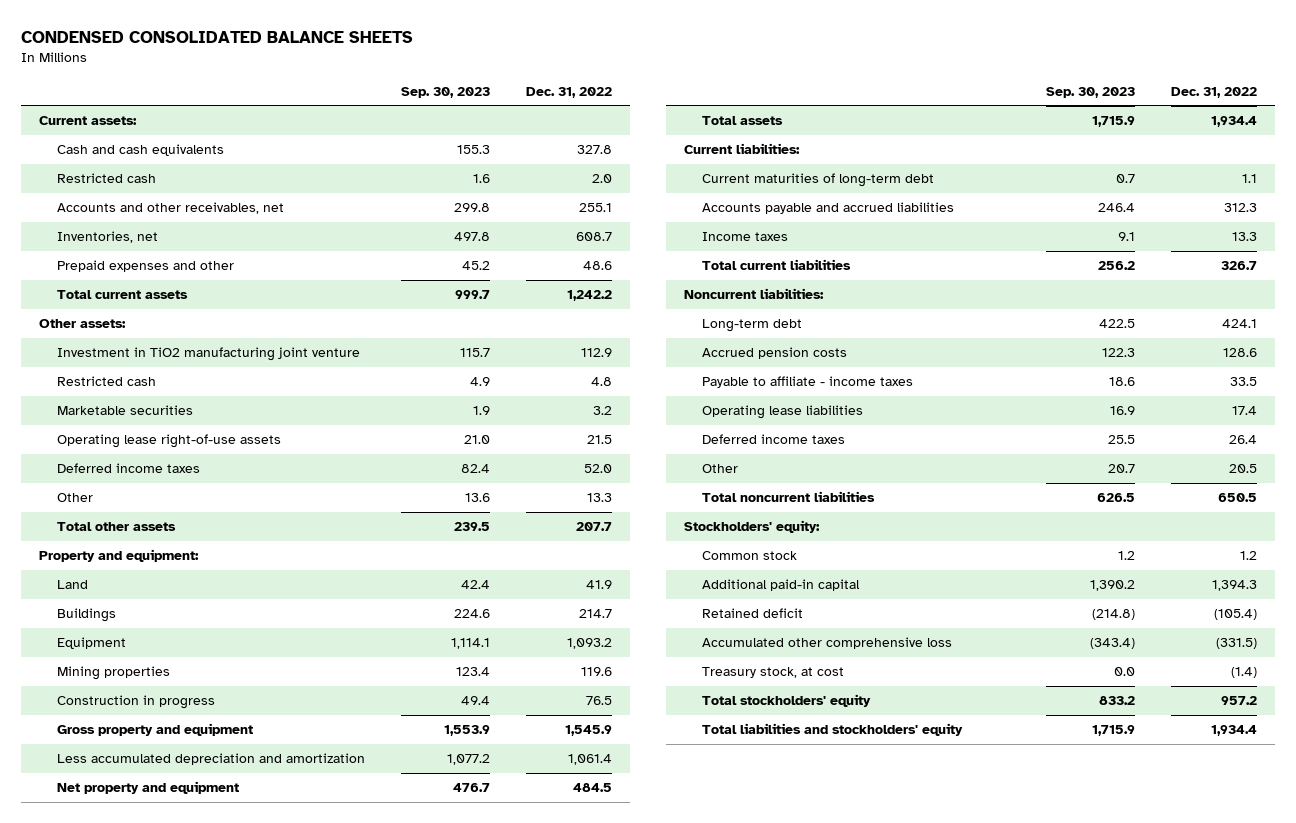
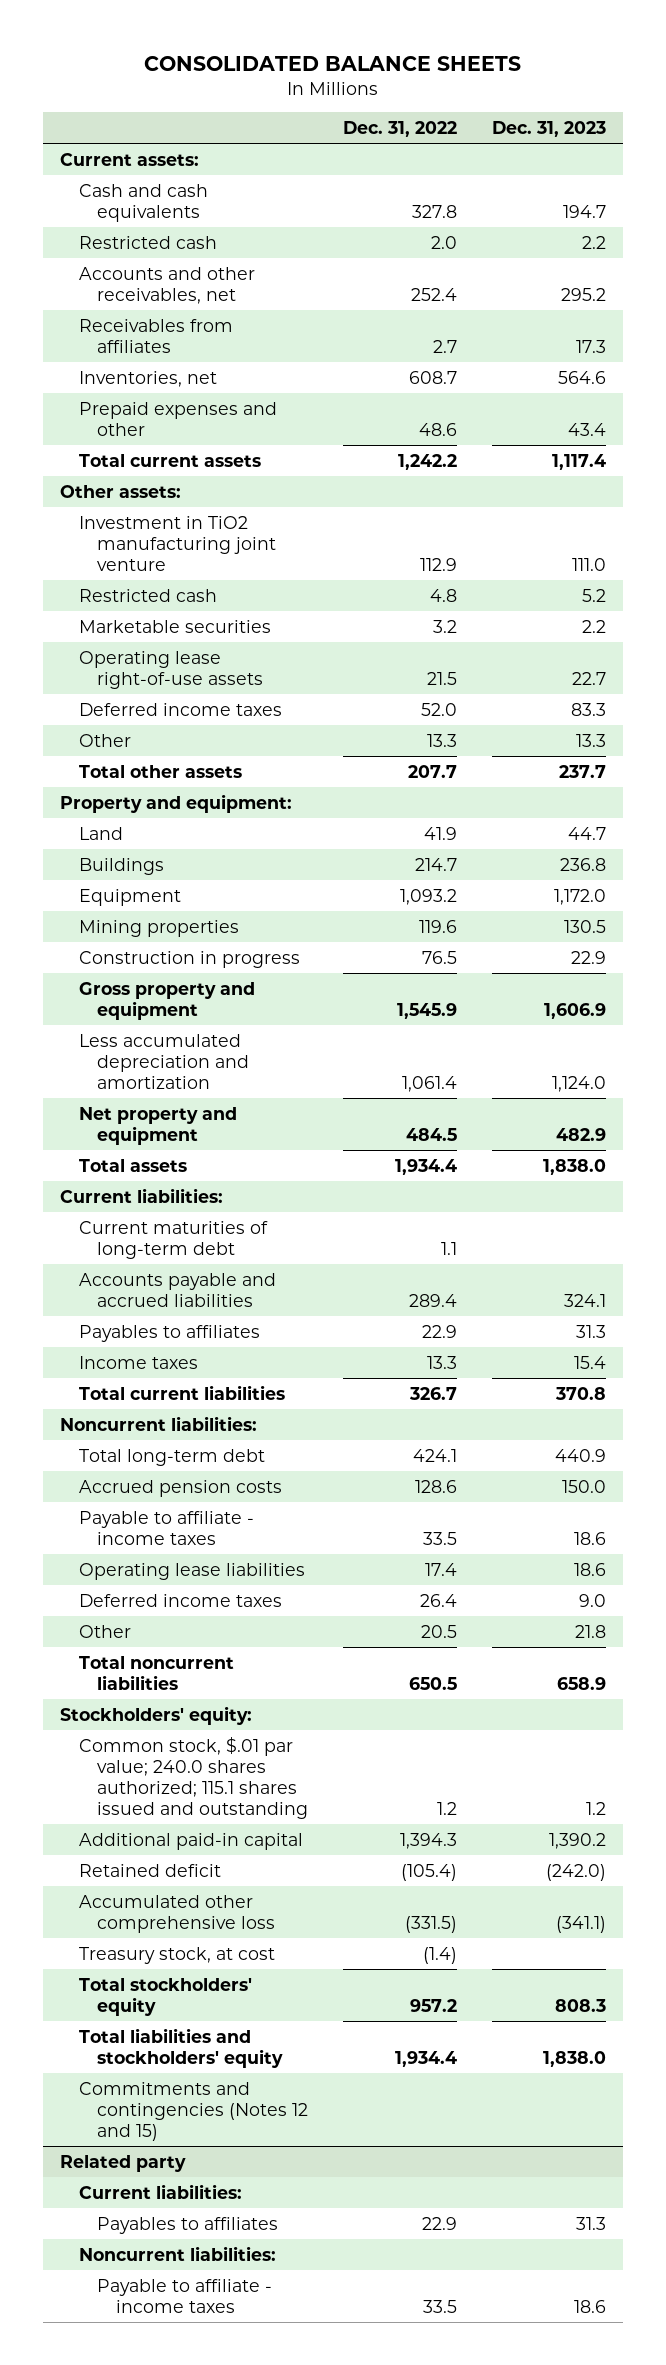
- CONDENSED CONSOLIDATED BALANCE SHEETS
+ CONSOLIDATED BALANCE SHEETS
- | Sep. 30, 2023 | Dec. 31, 2022
+ | Dec. 31, 2022 | Dec. 31, 2023
- Accounts and other receivables, net | 299.8 | 255.1
+ Accounts and other receivables, net | 252.4 | 295.2
+ Receivables from affiliates | 2.7 | 17.3
- Accounts payable and accrued liabilities | 246.4 | 312.3
+ Accounts payable and accrued liabilities | 289.4 | 324.1
+ Payables to affiliates | 22.9 | 31.3
- Long-term debt | 422.5 | 424.1
+ Total long-term debt | 424.1 | 440.9
- Common stock | 1.2 | 1.2
+ Common stock, $.01 par value; 240.0 shares authorized; 115.1 shares issued and outstanding | 1.2 | 1.2
+ Commitments and contingencies (Notes 12 and 15)
+ Related party
+ Current liabilities:
+ Payables to affiliates | 22.9 | 31.3
+ Noncurrent liabilities:
+ Payable to affiliate - income taxes | 33.5 | 18.6

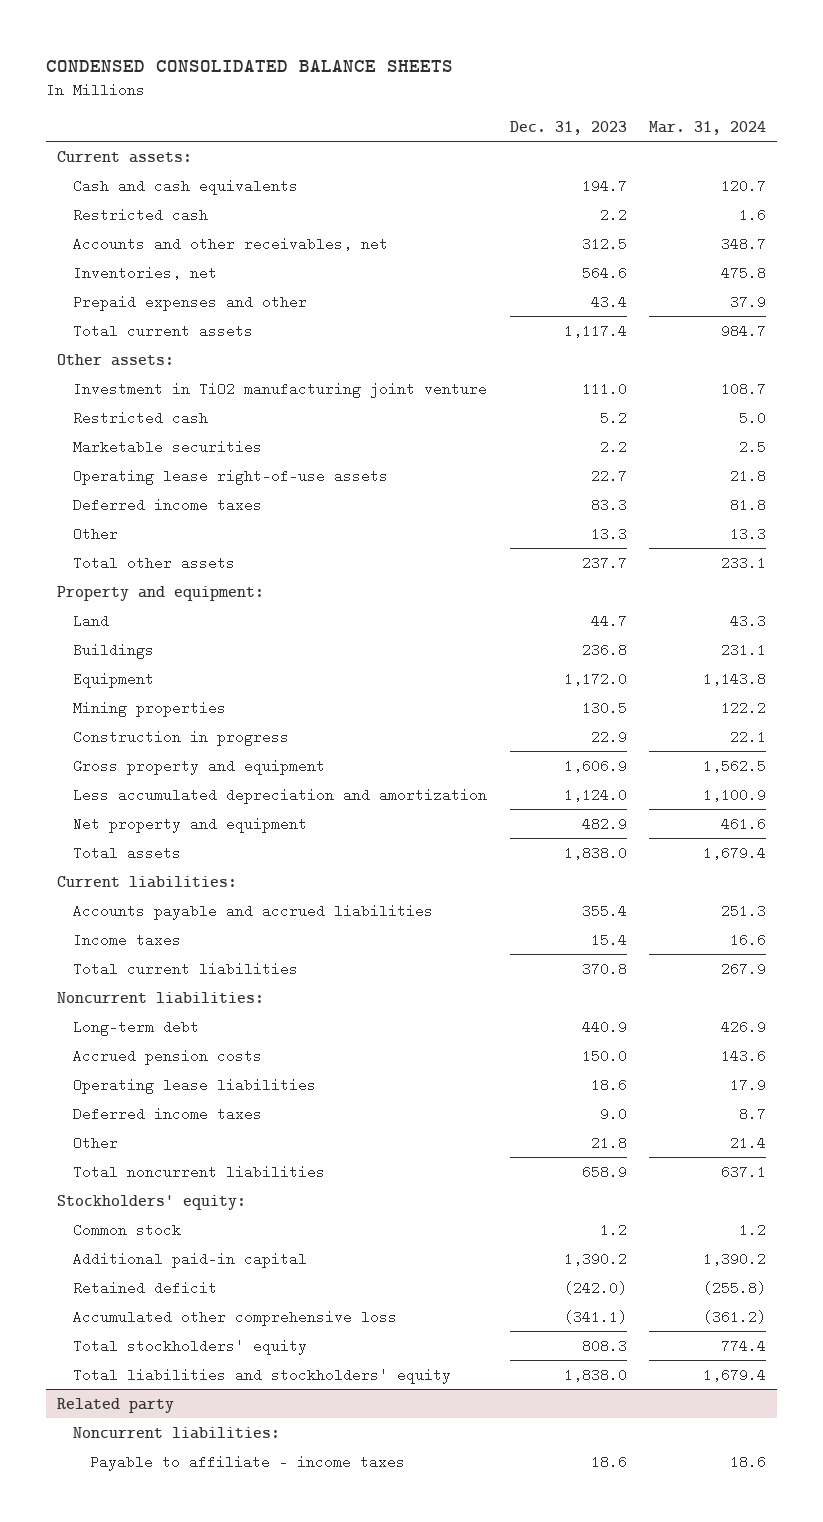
- CONSOLIDATED BALANCE SHEETS
+ CONDENSED CONSOLIDATED BALANCE SHEETS
- | Dec. 31, 2022 | Dec. 31, 2023
+ | Dec. 31, 2023 | Mar. 31, 2024
- Accounts and other receivables, net | 252.4 | 295.2
- Receivables from affiliates | 2.7 | 17.3
+ Accounts and other receivables, net | 312.5 | 348.7
- Current maturities of long-term debt | 1.1 |
- Accounts payable and accrued liabilities | 289.4 | 324.1
- Payables to affiliates | 22.9 | 31.3
+ Accounts payable and accrued liabilities | 355.4 | 251.3
- Total long-term debt | 424.1 | 440.9
+ Long-term debt | 440.9 | 426.9
- Payable to affiliate - income taxes | 33.5 | 18.6
- Common stock, $.01 par value; 240.0 shares authorized; 115.1 shares issued and outstanding | 1.2 | 1.2
+ Common stock | 1.2 | 1.2
- Treasury stock, at cost | (1.4) |
- Commitments and contingencies (Notes 12 and 15)
@ Related party
- Current liabilities:
- Payables to affiliates | 22.9 | 31.3

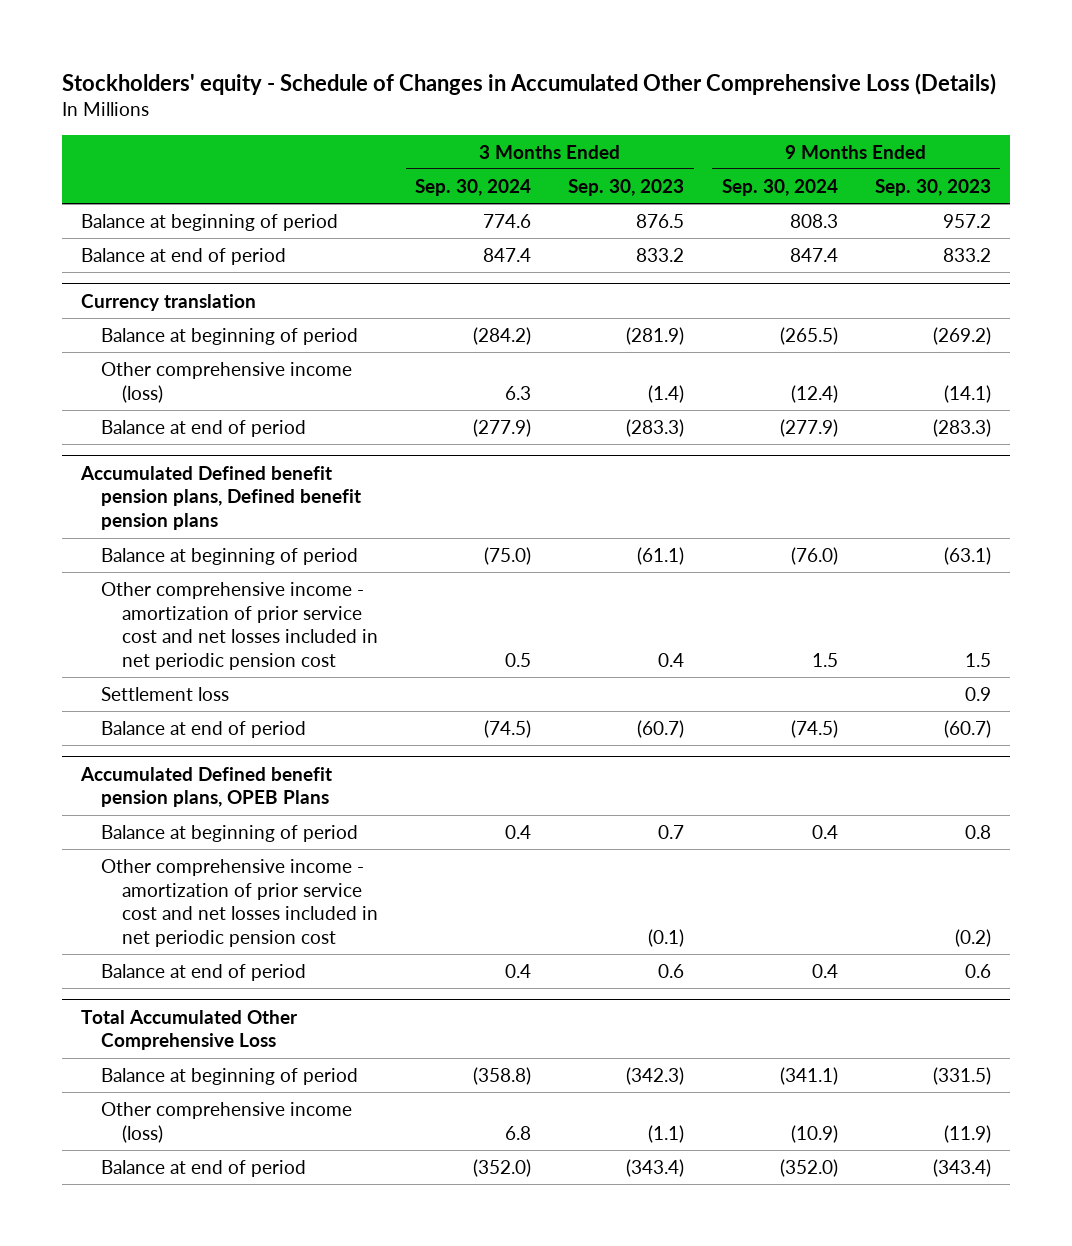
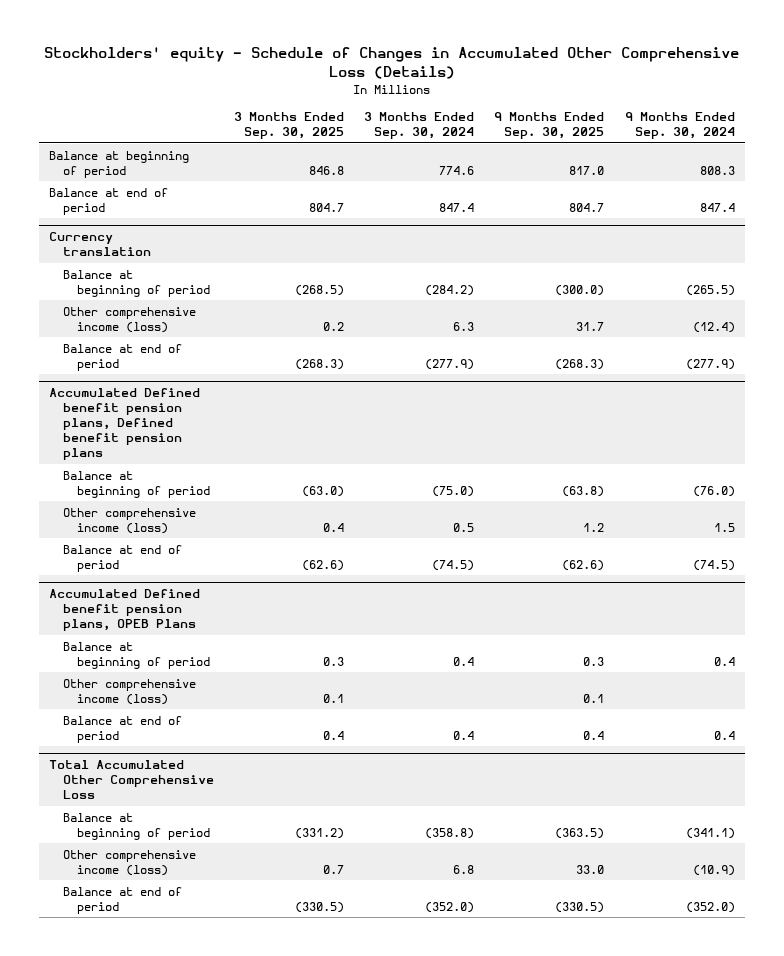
- | 3 Months Ended Sep. 30, 2024 | 3 Months Ended Sep. 30, 2023 | 9 Months Ended Sep. 30, 2024 | 9 Months Ended Sep. 30, 2023
+ | 3 Months Ended Sep. 30, 2025 | 3 Months Ended Sep. 30, 2024 | 9 Months Ended Sep. 30, 2025 | 9 Months Ended Sep. 30, 2024
@ Accumulated Defined benefit pension plans, Defined benefit pension plans
- Other comprehensive income - amortization of prior service cost and net losses included in net periodic pension cost | 0.5 | 0.4 | 1.5 | 1.5
- Settlement loss | | | | 0.9
+ Other comprehensive income (loss) | 0.4 | 0.5 | 1.2 | 1.5
@ Accumulated Defined benefit pension plans, OPEB Plans
- Other comprehensive income - amortization of prior service cost and net losses included in net periodic pension cost | | (0.1) | | (0.2)
+ Other comprehensive income (loss) | 0.1 | | 0.1 |

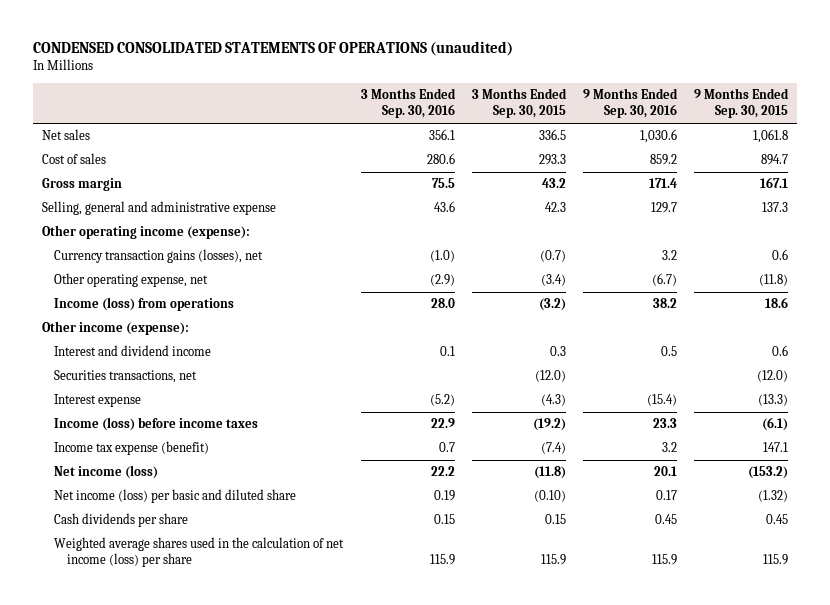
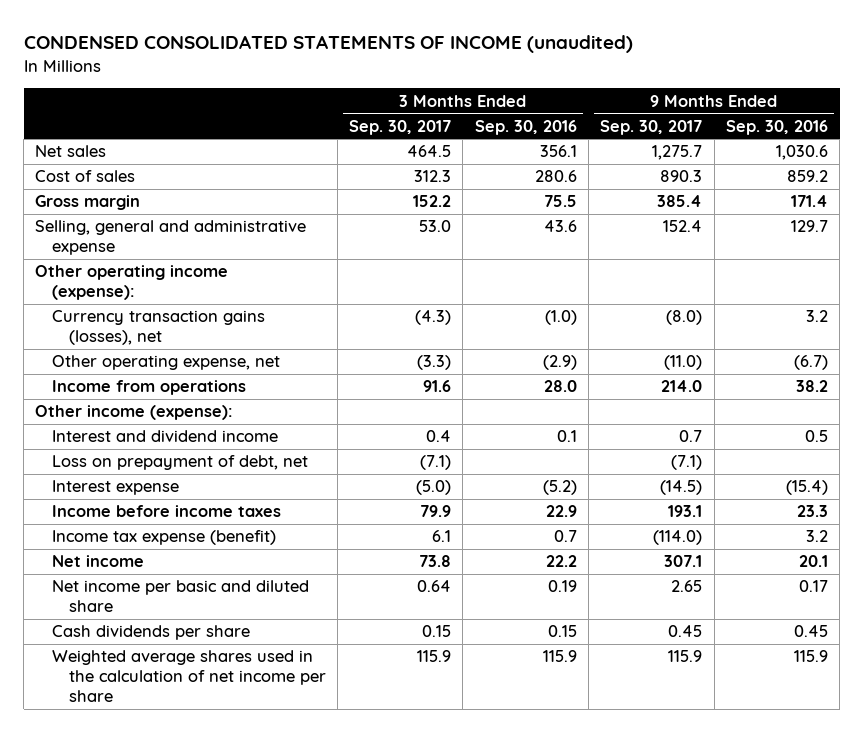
- CONDENSED CONSOLIDATED STATEMENTS OF OPERATIONS (unaudited)
+ CONDENSED CONSOLIDATED STATEMENTS OF INCOME (unaudited)
- | 3 Months Ended Sep. 30, 2016 | 3 Months Ended Sep. 30, 2015 | 9 Months Ended Sep. 30, 2016 | 9 Months Ended Sep. 30, 2015
+ | 3 Months Ended Sep. 30, 2017 | 3 Months Ended Sep. 30, 2016 | 9 Months Ended Sep. 30, 2017 | 9 Months Ended Sep. 30, 2016
- Income (loss) from operations | 28.0 | (3.2) | 38.2 | 18.6
+ Income from operations | 91.6 | 28.0 | 214.0 | 38.2
- Securities transactions, net | | (12.0) | | (12.0)
+ Loss on prepayment of debt, net | (7.1) | | (7.1) |
- Income (loss) before income taxes | 22.9 | (19.2) | 23.3 | (6.1)
+ Income before income taxes | 79.9 | 22.9 | 193.1 | 23.3
- Net income (loss) | 22.2 | (11.8) | 20.1 | (153.2)
- Net income (loss) per basic and diluted share | 0.19 | (0.10) | 0.17 | (1.32)
+ Net income | 73.8 | 22.2 | 307.1 | 20.1
+ Net income per basic and diluted share | 0.64 | 0.19 | 2.65 | 0.17
- Weighted average shares used in the calculation of net income (loss) per share | 115.9 | 115.9 | 115.9 | 115.9
+ Weighted average shares used in the calculation of net income per share | 115.9 | 115.9 | 115.9 | 115.9

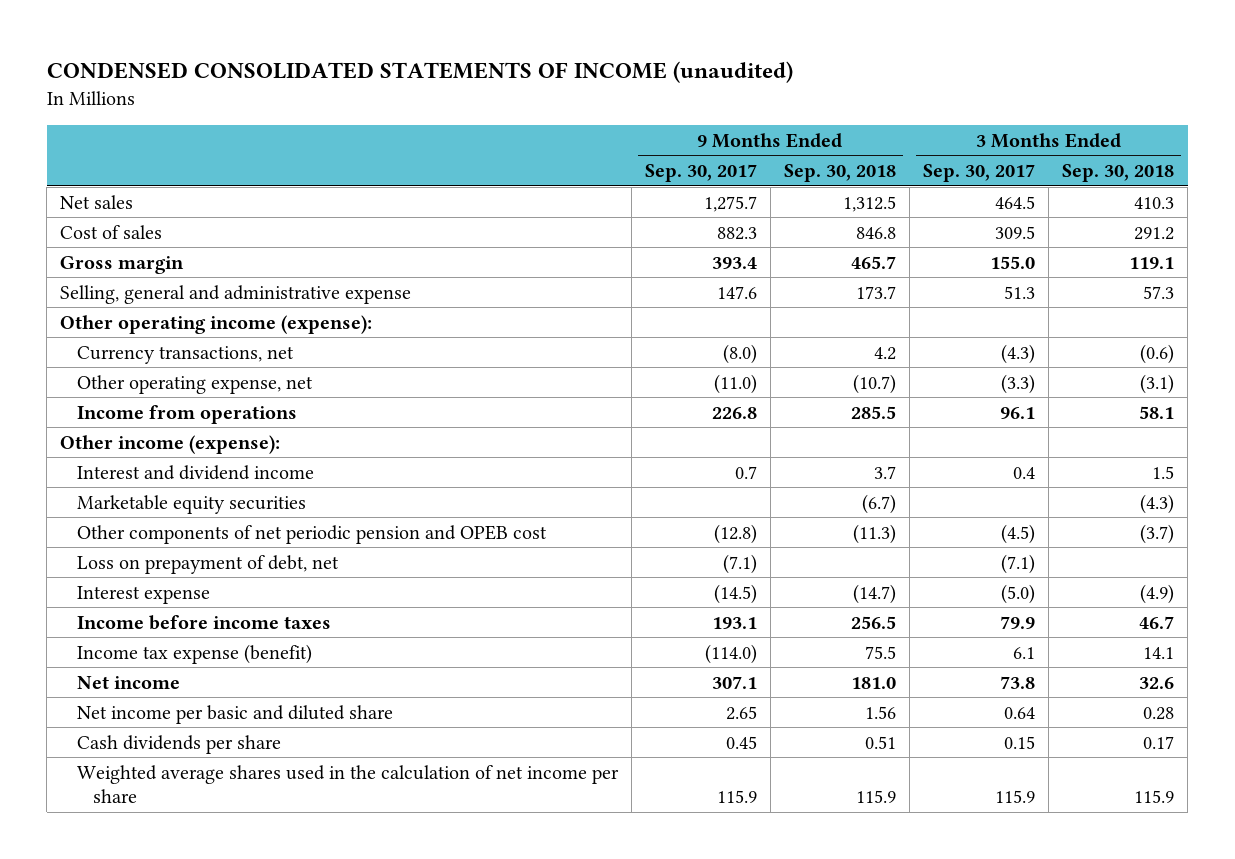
- | 3 Months Ended Sep. 30, 2017 | 3 Months Ended Sep. 30, 2016 | 9 Months Ended Sep. 30, 2017 | 9 Months Ended Sep. 30, 2016
+ | 9 Months Ended Sep. 30, 2017 | 9 Months Ended Sep. 30, 2018 | 3 Months Ended Sep. 30, 2017 | 3 Months Ended Sep. 30, 2018
- Cost of sales | 312.3 | 280.6 | 890.3 | 859.2
- Gross margin | 152.2 | 75.5 | 385.4 | 171.4
- Selling, general and administrative expense | 53.0 | 43.6 | 152.4 | 129.7
+ Cost of sales | 882.3 | 846.8 | 309.5 | 291.2
+ Gross margin | 393.4 | 465.7 | 155.0 | 119.1
+ Selling, general and administrative expense | 147.6 | 173.7 | 51.3 | 57.3
- Currency transaction gains (losses), net | (4.3) | (1.0) | (8.0) | 3.2
+ Currency transactions, net | (8.0) | 4.2 | (4.3) | (0.6)
- Income from operations | 91.6 | 28.0 | 214.0 | 38.2
+ Income from operations | 226.8 | 285.5 | 96.1 | 58.1
+ Marketable equity securities | | (6.7) | | (4.3)
+ Other components of net periodic pension and OPEB cost | (12.8) | (11.3) | (4.5) | (3.7)

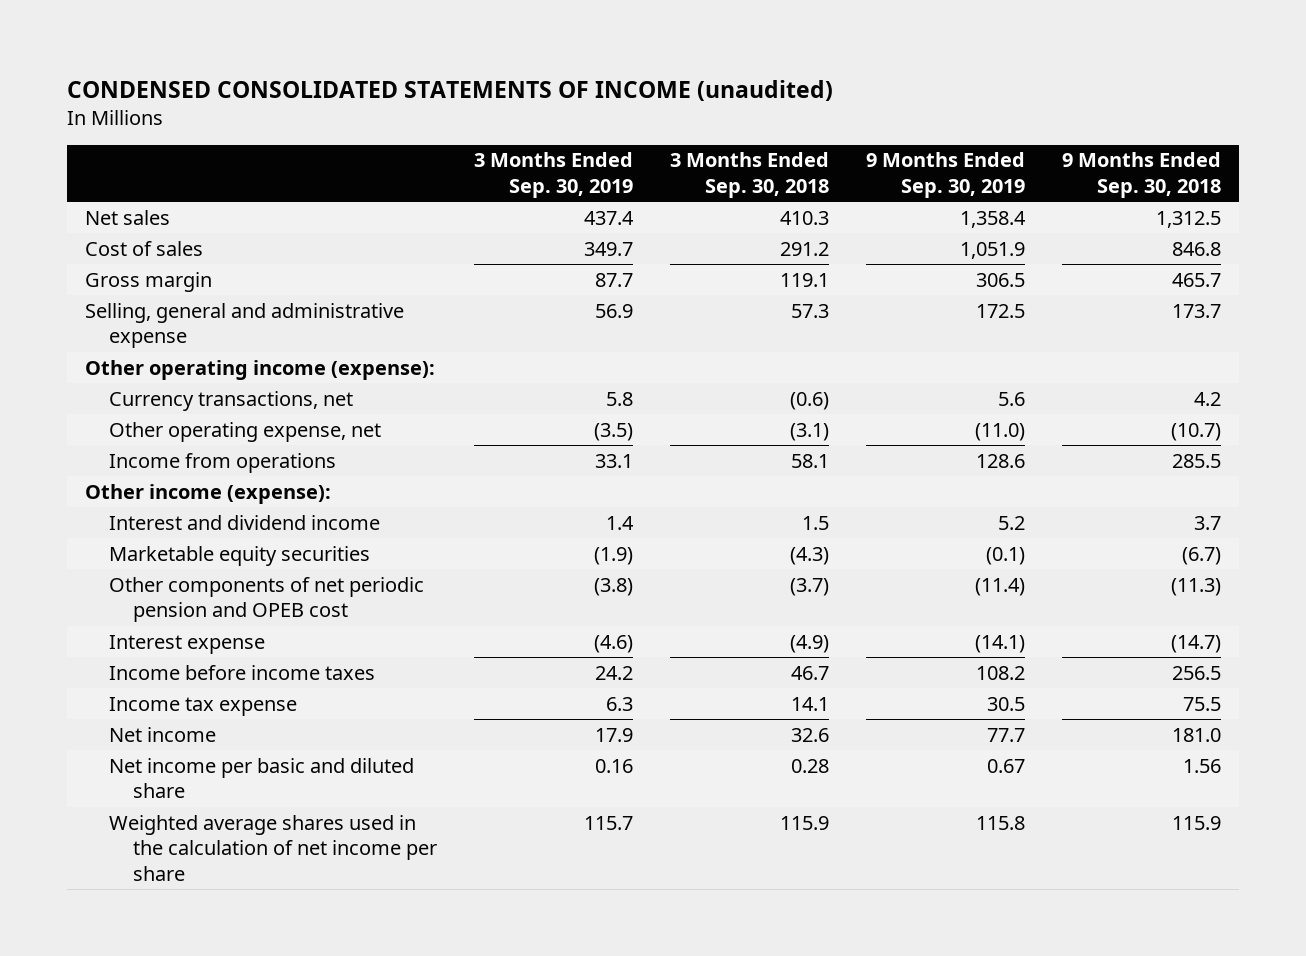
- | 9 Months Ended Sep. 30, 2017 | 9 Months Ended Sep. 30, 2018 | 3 Months Ended Sep. 30, 2017 | 3 Months Ended Sep. 30, 2018
+ | 3 Months Ended Sep. 30, 2019 | 3 Months Ended Sep. 30, 2018 | 9 Months Ended Sep. 30, 2019 | 9 Months Ended Sep. 30, 2018
- Loss on prepayment of debt, net | (7.1) | | (7.1) |
- Income tax expense (benefit) | (114.0) | 75.5 | 6.1 | 14.1
+ Income tax expense | 6.3 | 14.1 | 30.5 | 75.5
- Cash dividends per share | 0.45 | 0.51 | 0.15 | 0.17

